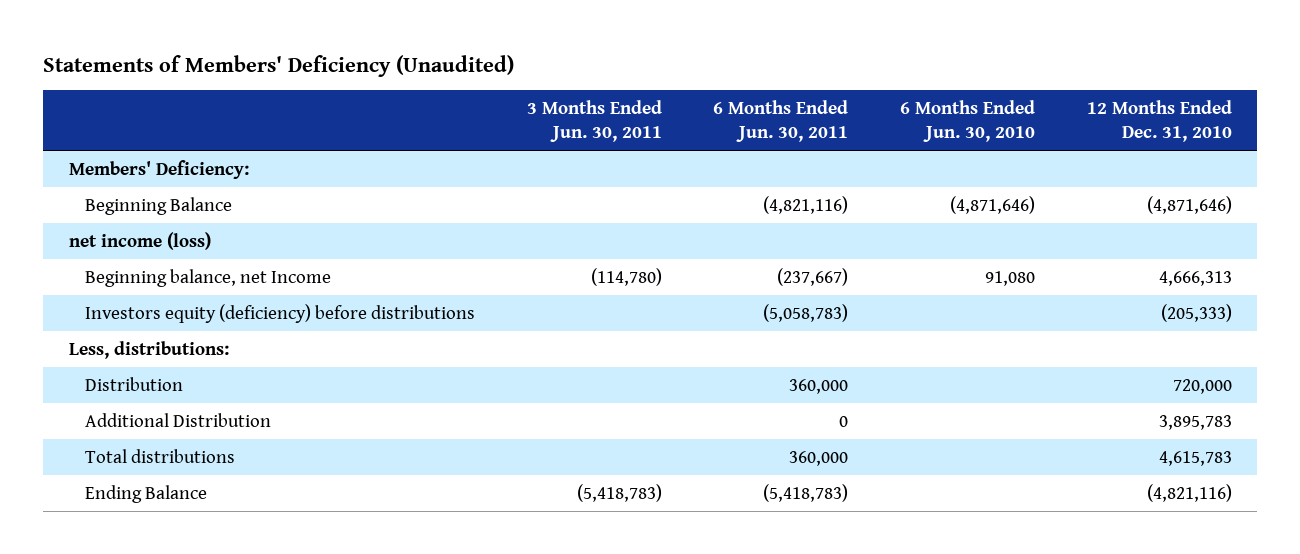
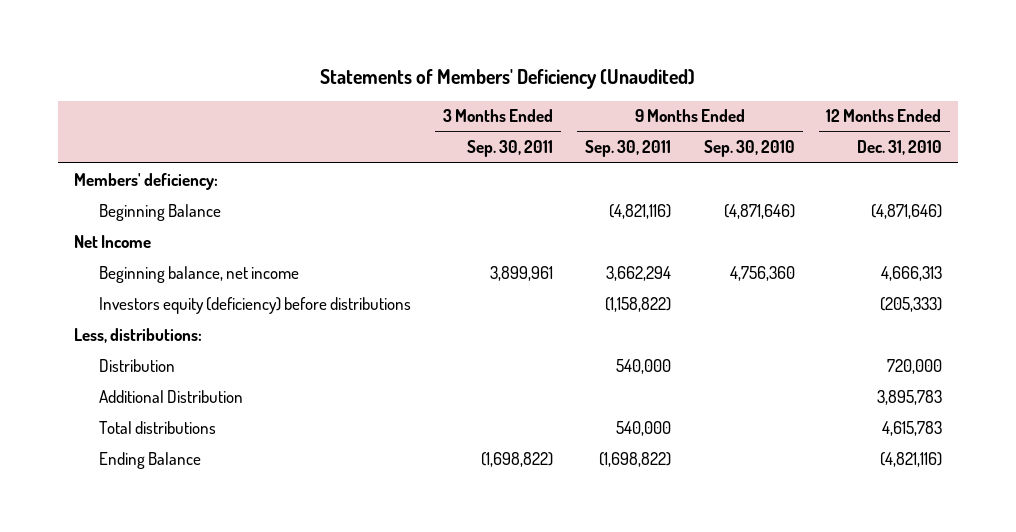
- | 3 Months Ended Jun. 30, 2011 | 6 Months Ended Jun. 30, 2011 | 6 Months Ended Jun. 30, 2010 | 12 Months Ended Dec. 31, 2010
+ | 3 Months Ended Sep. 30, 2011 | 9 Months Ended Sep. 30, 2011 | 9 Months Ended Sep. 30, 2010 | 12 Months Ended Dec. 31, 2010
- Members' Deficiency:
+ Members' deficiency:
- net income (loss)
- Beginning balance, net Income | (114,780) | (237,667) | 91,080 | 4,666,313
+ Net Income
+ Beginning balance, net income | 3,899,961 | 3,662,294 | 4,756,360 | 4,666,313

